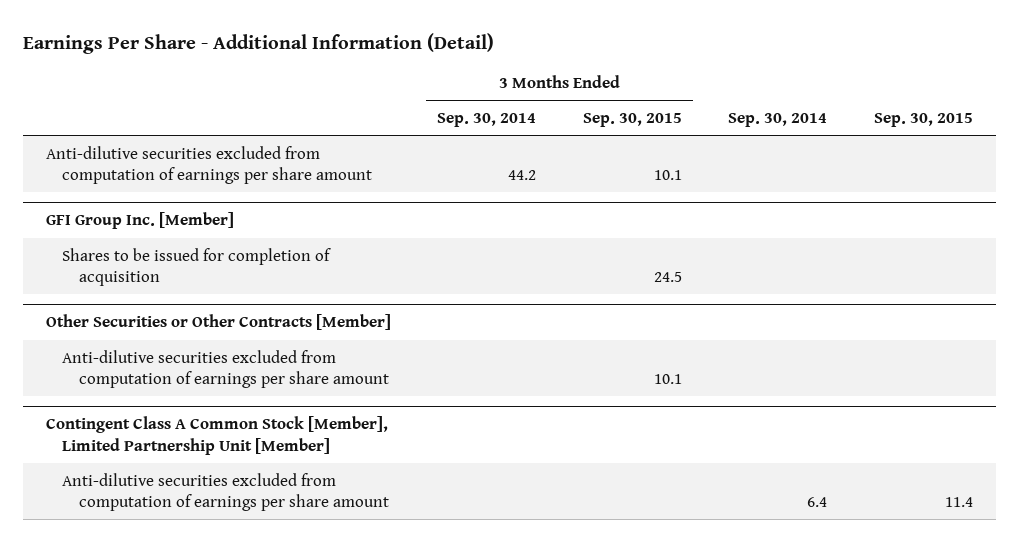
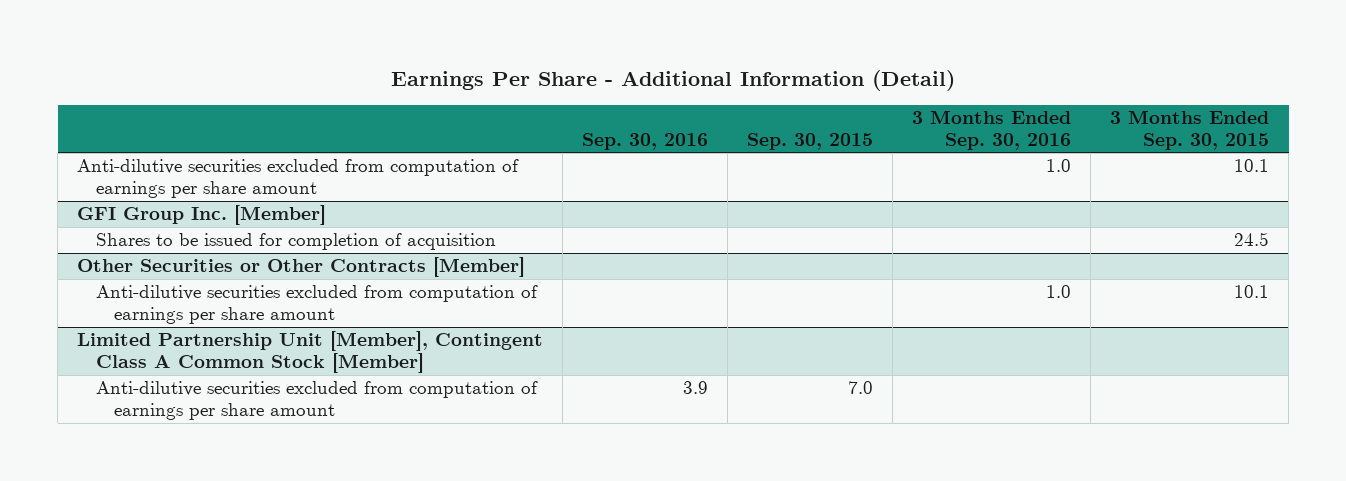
- | 3 Months Ended Sep. 30, 2014 | 3 Months Ended Sep. 30, 2015 | Sep. 30, 2014 | Sep. 30, 2015
+ | Sep. 30, 2016 | Sep. 30, 2015 | 3 Months Ended Sep. 30, 2016 | 3 Months Ended Sep. 30, 2015
- Contingent Class A Common Stock [Member], Limited Partnership Unit [Member]
- Anti-dilutive securities excluded from computation of earnings per share amount | | | 6.4 | 11.4
+ Limited Partnership Unit [Member], Contingent Class A Common Stock [Member]
+ Anti-dilutive securities excluded from computation of earnings per share amount | 3.9 | 7.0 | |

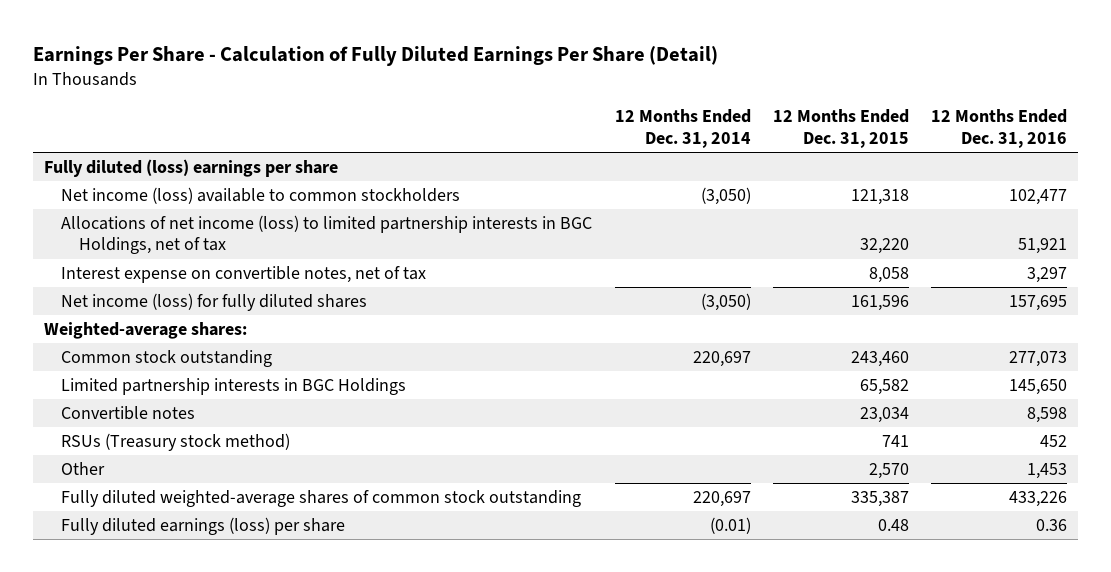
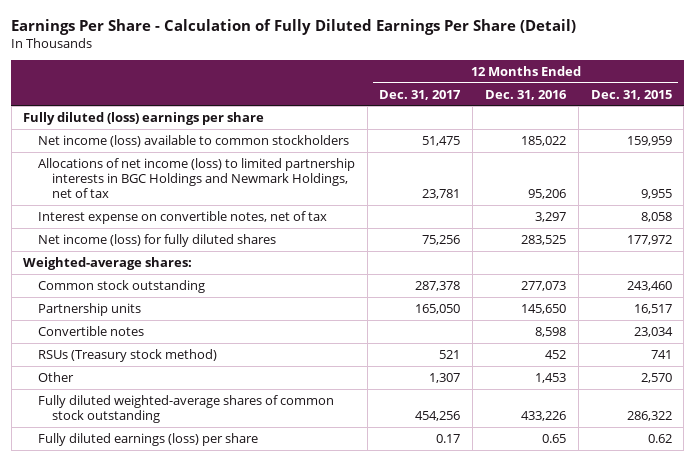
- | 12 Months Ended Dec. 31, 2014 | 12 Months Ended Dec. 31, 2015 | 12 Months Ended Dec. 31, 2016
+ | 12 Months Ended Dec. 31, 2017 | 12 Months Ended Dec. 31, 2016 | 12 Months Ended Dec. 31, 2015
- Net income (loss) available to common stockholders | (3,050) | 121,318 | 102,477
- Allocations of net income (loss) to limited partnership interests in BGC Holdings, net of tax | | 32,220 | 51,921
+ Net income (loss) available to common stockholders | 51,475 | 185,022 | 159,959
+ Allocations of net income (loss) to limited partnership interests in BGC Holdings and Newmark Holdings, net of tax | 23,781 | 95,206 | 9,955
- Net income (loss) for fully diluted shares | (3,050) | 161,596 | 157,695
+ Net income (loss) for fully diluted shares | 75,256 | 283,525 | 177,972
- Limited partnership interests in BGC Holdings | | 65,582 | 145,650
+ Partnership units | 165,050 | 145,650 | 16,517
- Fully diluted weighted-average shares of common stock outstanding | 220,697 | 335,387 | 433,226
- Fully diluted earnings (loss) per share | (0.01) | 0.48 | 0.36
+ Fully diluted weighted-average shares of common stock outstanding | 454,256 | 433,226 | 286,322
+ Fully diluted earnings (loss) per share | 0.17 | 0.65 | 0.62

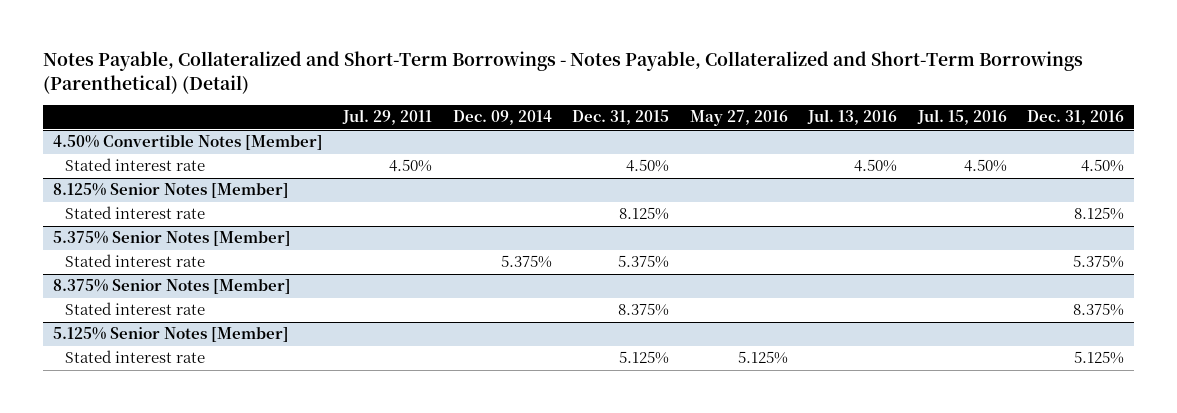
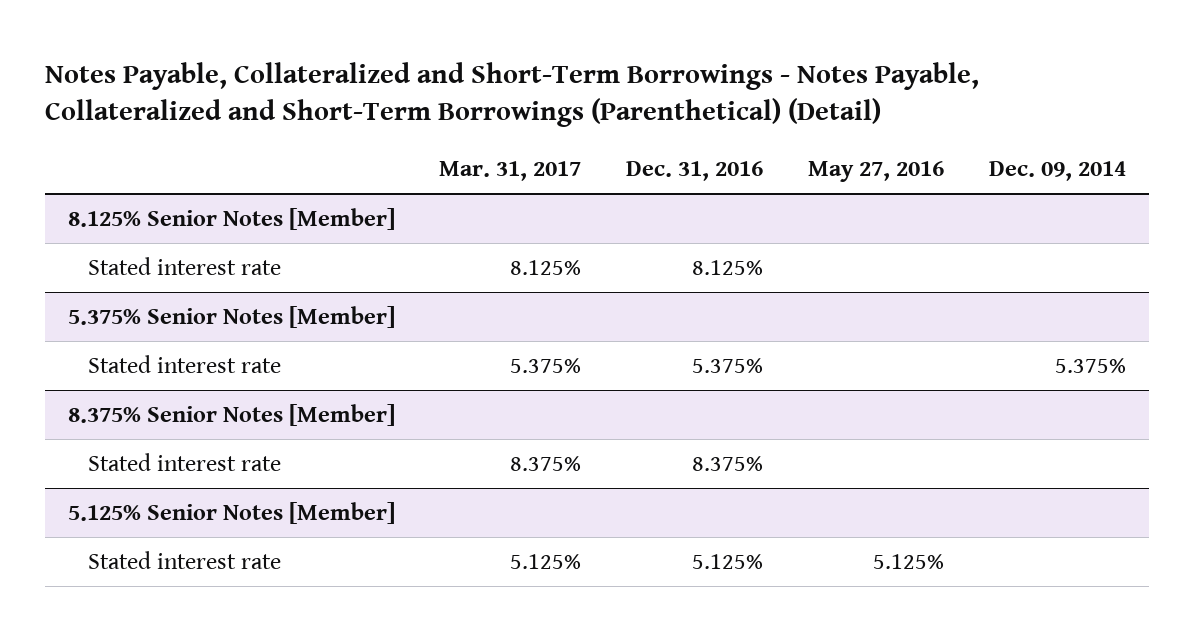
- | Jul. 29, 2011 | Dec. 09, 2014 | Dec. 31, 2015 | May 27, 2016 | Jul. 13, 2016 | Jul. 15, 2016 | Dec. 31, 2016
+ | Mar. 31, 2017 | Dec. 31, 2016 | May 27, 2016 | Dec. 09, 2014
- 4.50% Convertible Notes [Member]
- Stated interest rate | 4.50% | | 4.50% | | 4.50% | 4.50% | 4.50%

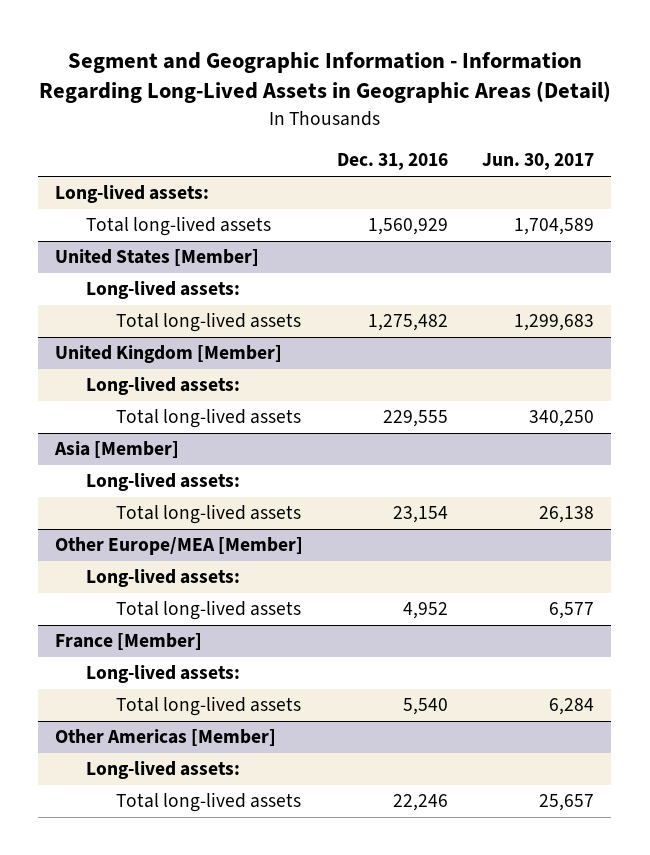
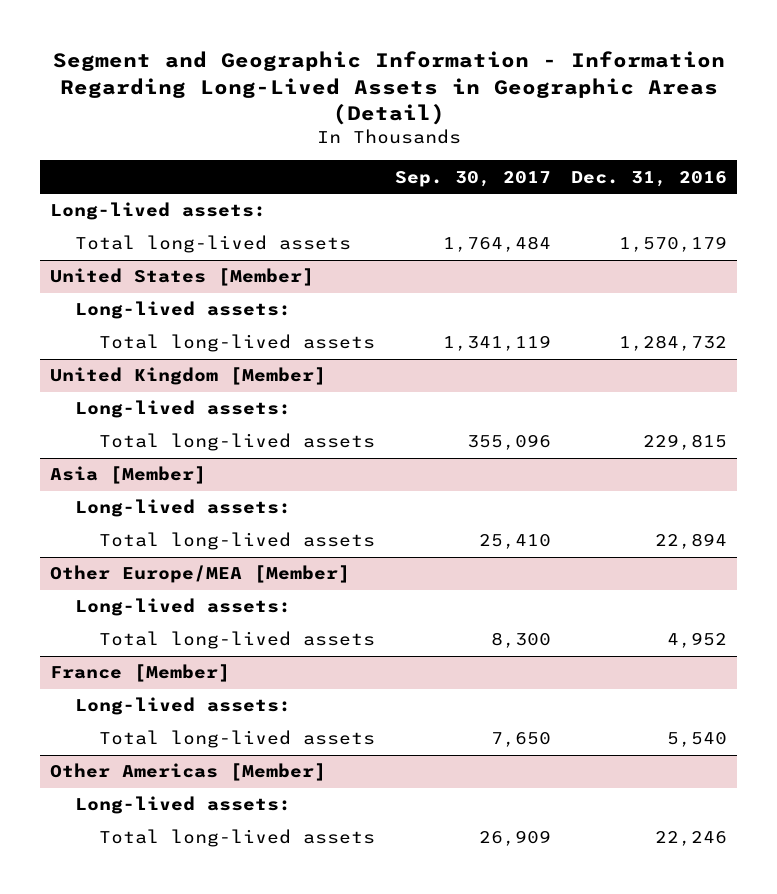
- | Dec. 31, 2016 | Jun. 30, 2017
+ | Sep. 30, 2017 | Dec. 31, 2016
- Total long-lived assets | 1,560,929 | 1,704,589
+ Total long-lived assets | 1,764,484 | 1,570,179
@ United States [Member]
- Total long-lived assets | 1,275,482 | 1,299,683
+ Total long-lived assets | 1,341,119 | 1,284,732
@ United Kingdom [Member]
- Total long-lived assets | 229,555 | 340,250
+ Total long-lived assets | 355,096 | 229,815
@ Asia [Member]
- Total long-lived assets | 23,154 | 26,138
+ Total long-lived assets | 25,410 | 22,894

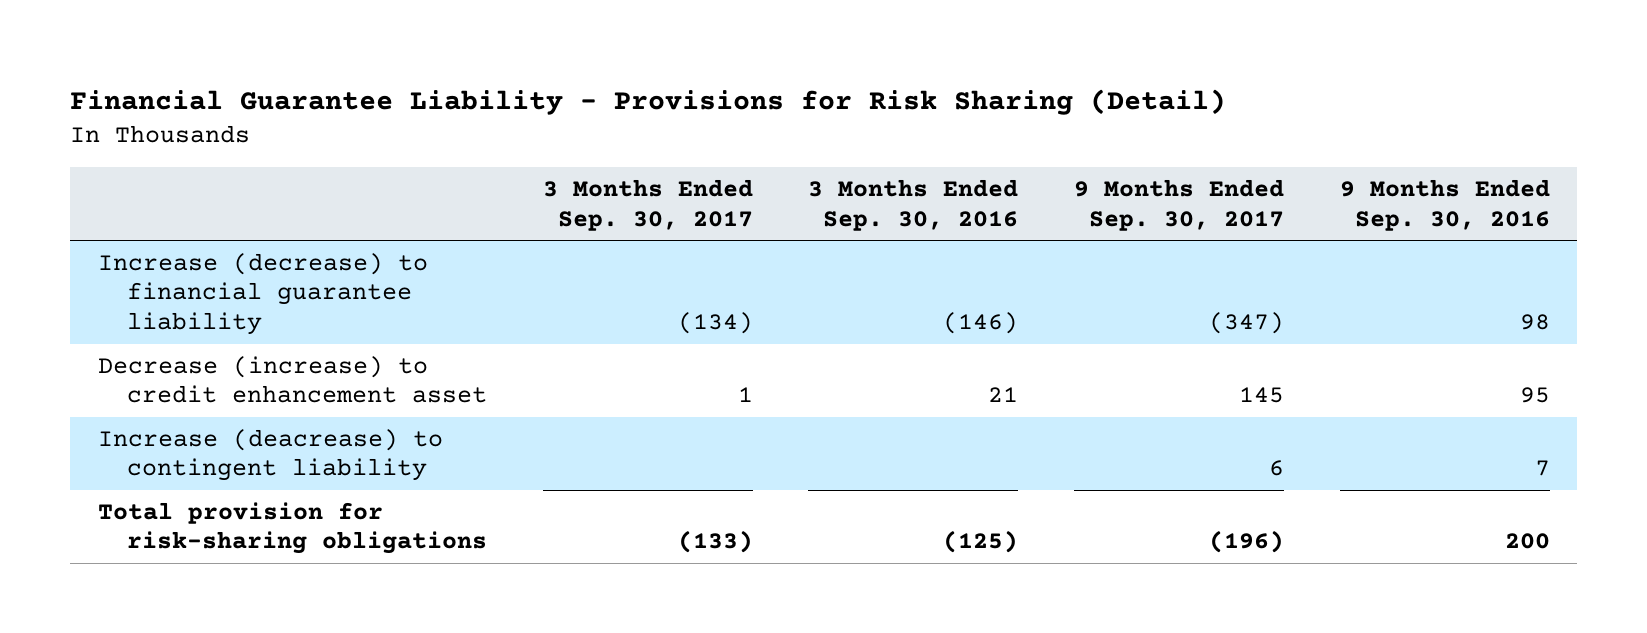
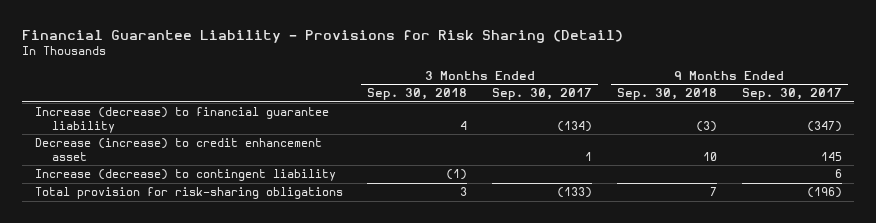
- | 3 Months Ended Sep. 30, 2017 | 3 Months Ended Sep. 30, 2016 | 9 Months Ended Sep. 30, 2017 | 9 Months Ended Sep. 30, 2016
+ | 3 Months Ended Sep. 30, 2018 | 3 Months Ended Sep. 30, 2017 | 9 Months Ended Sep. 30, 2018 | 9 Months Ended Sep. 30, 2017
- Increase (deacrease) to contingent liability | | | 6 | 7
+ Increase (decrease) to contingent liability | (1) | | | 6

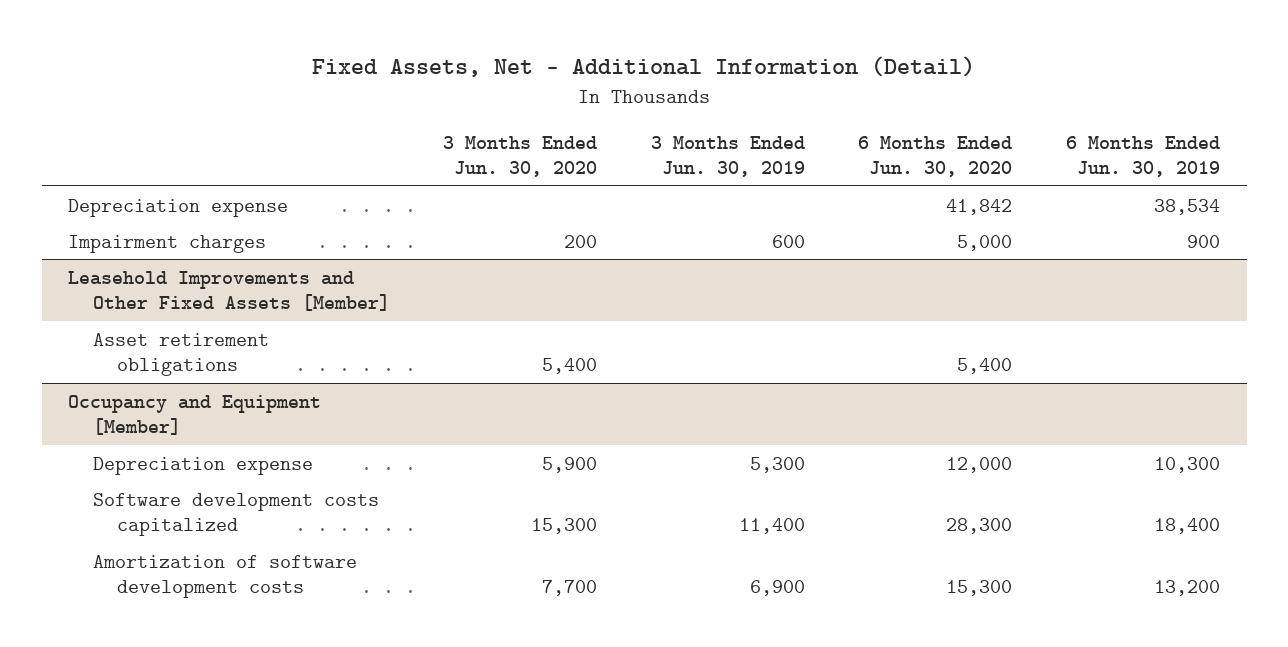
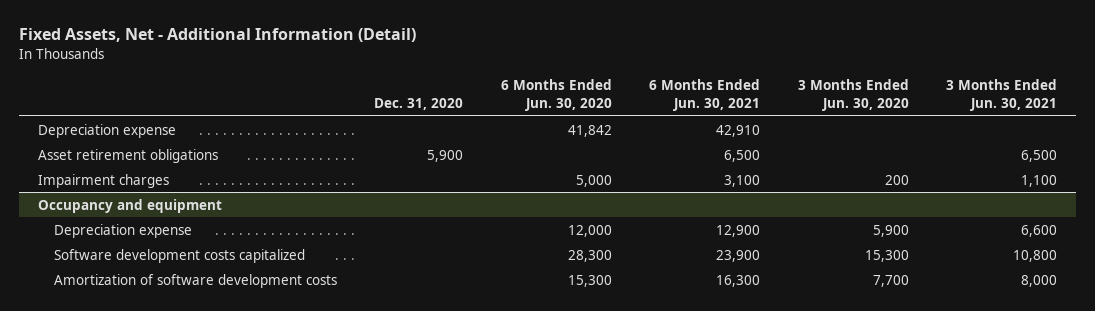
- | 3 Months Ended Jun. 30, 2020 | 3 Months Ended Jun. 30, 2019 | 6 Months Ended Jun. 30, 2020 | 6 Months Ended Jun. 30, 2019
+ | Dec. 31, 2020 | 6 Months Ended Jun. 30, 2020 | 6 Months Ended Jun. 30, 2021 | 3 Months Ended Jun. 30, 2020 | 3 Months Ended Jun. 30, 2021
+ Asset retirement obligations | 5,900 | | 6,500 | | 6,500
- Leasehold Improvements and Other Fixed Assets [Member]
- Asset retirement obligations | 5,400 | | 5,400 |
- Occupancy and Equipment [Member]
+ Occupancy and equipment

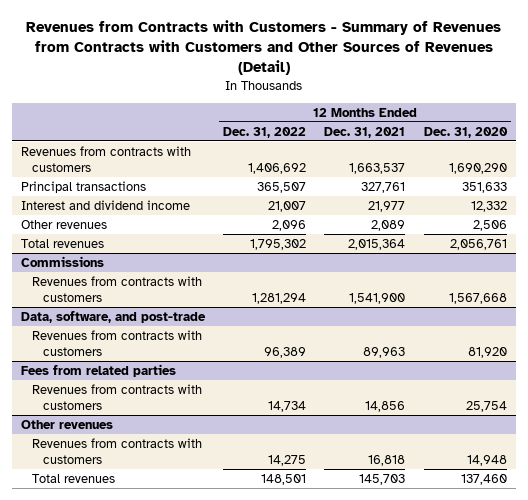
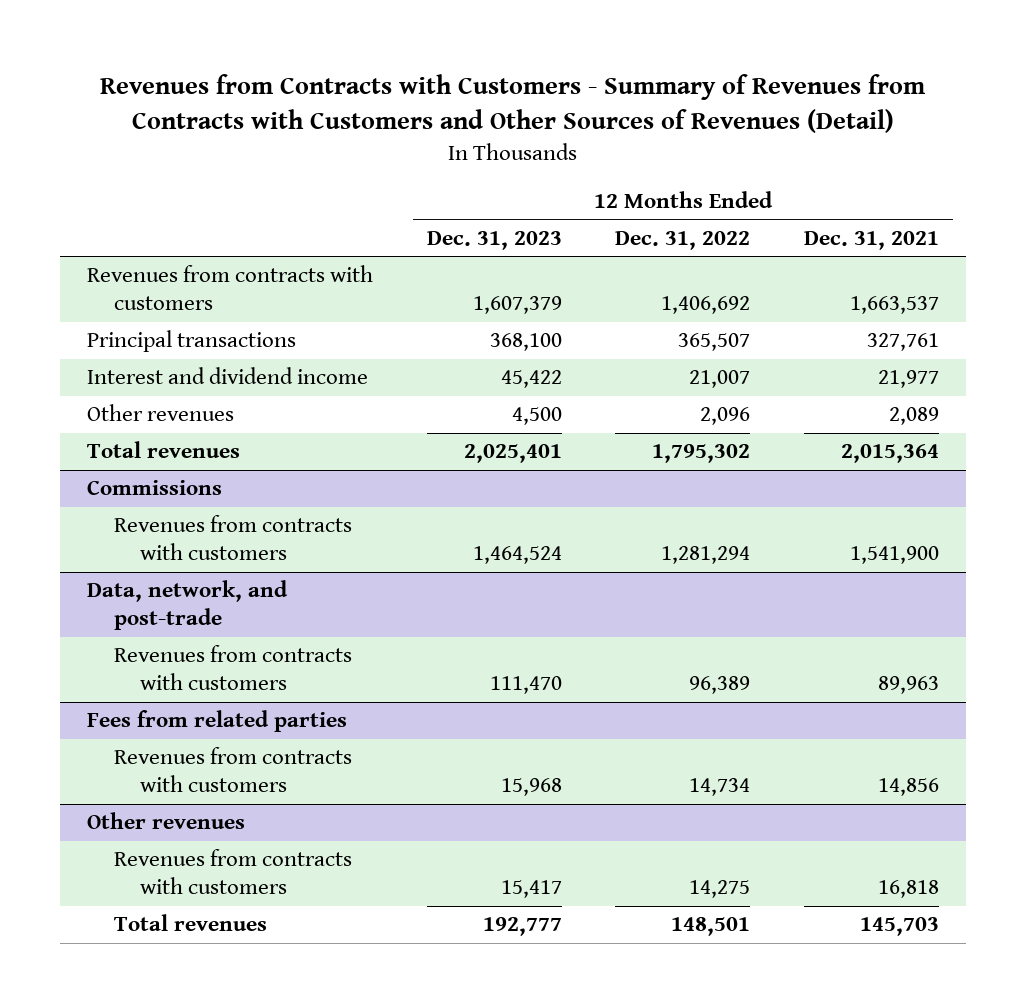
- | 12 Months Ended Dec. 31, 2022 | 12 Months Ended Dec. 31, 2021 | 12 Months Ended Dec. 31, 2020
+ | 12 Months Ended Dec. 31, 2023 | 12 Months Ended Dec. 31, 2022 | 12 Months Ended Dec. 31, 2021
- Data, software, and post-trade
+ Data, network, and post-trade

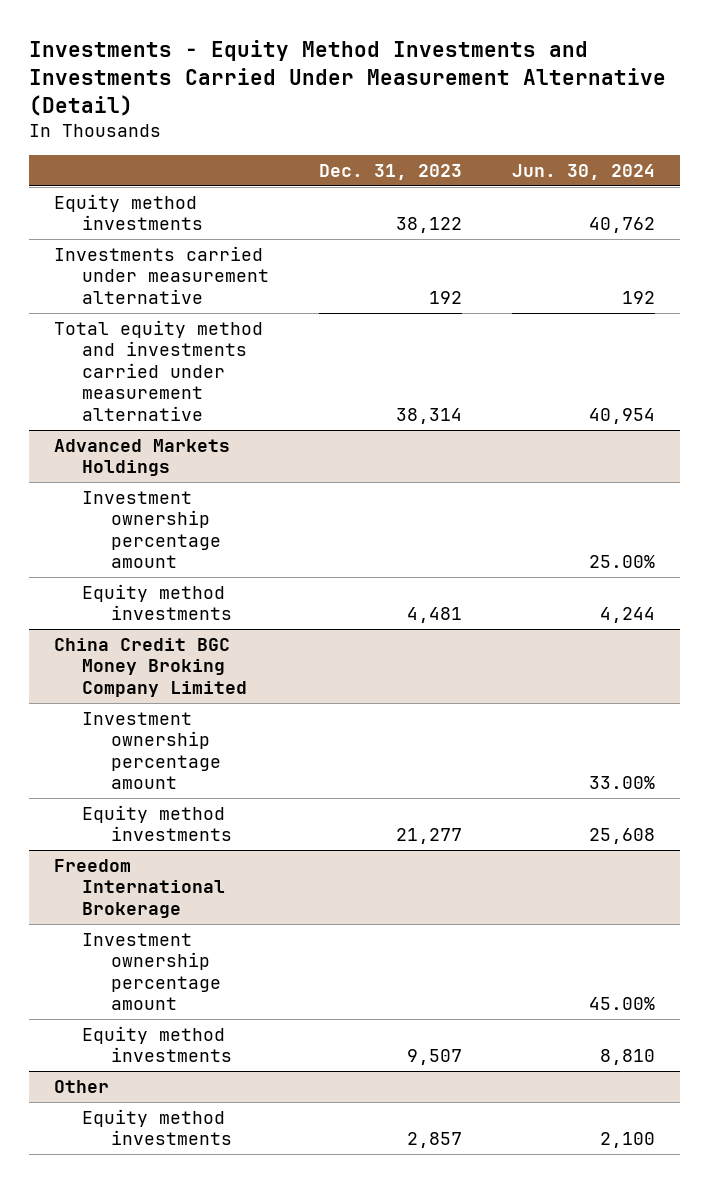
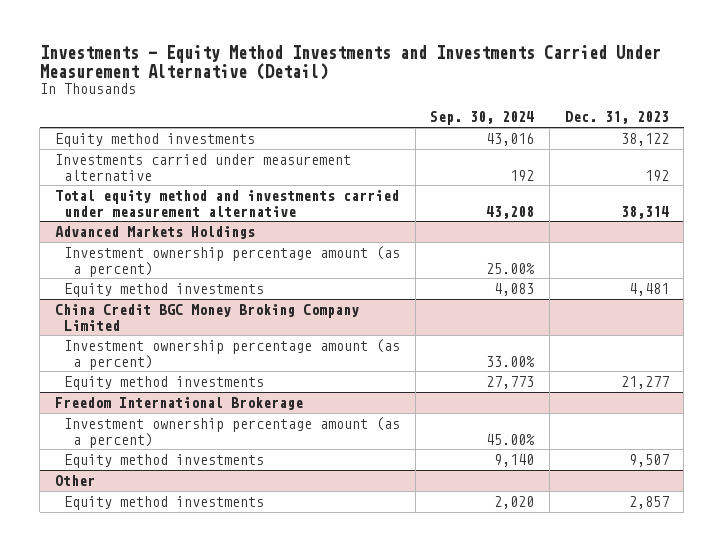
- | Dec. 31, 2023 | Jun. 30, 2024
+ | Sep. 30, 2024 | Dec. 31, 2023
@ Advanced Markets Holdings
- Investment ownership percentage amount | | 25.00%
+ Investment ownership percentage amount (as a percent) | 25.00% |
@ China Credit BGC Money Broking Company Limited
- Investment ownership percentage amount | | 33.00%
+ Investment ownership percentage amount (as a percent) | 33.00% |
@ Freedom International Brokerage
- Investment ownership percentage amount | | 45.00%
+ Investment ownership percentage amount (as a percent) | 45.00% |

